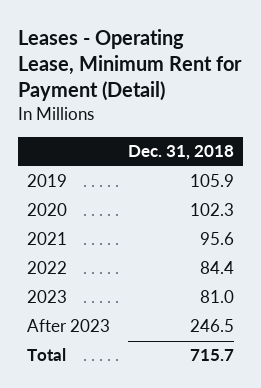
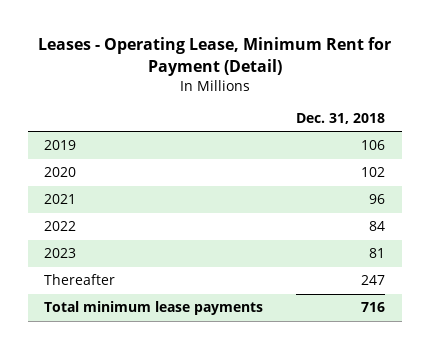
- 2019 | 105.9
- 2020 | 102.3
- 2021 | 95.6
- 2022 | 84.4
- 2023 | 81.0
- After 2023 | 246.5
- Total | 715.7
+ 2019 | 106
+ 2020 | 102
+ 2021 | 96
+ 2022 | 84
+ 2023 | 81
+ Thereafter | 247
+ Total minimum lease payments | 716

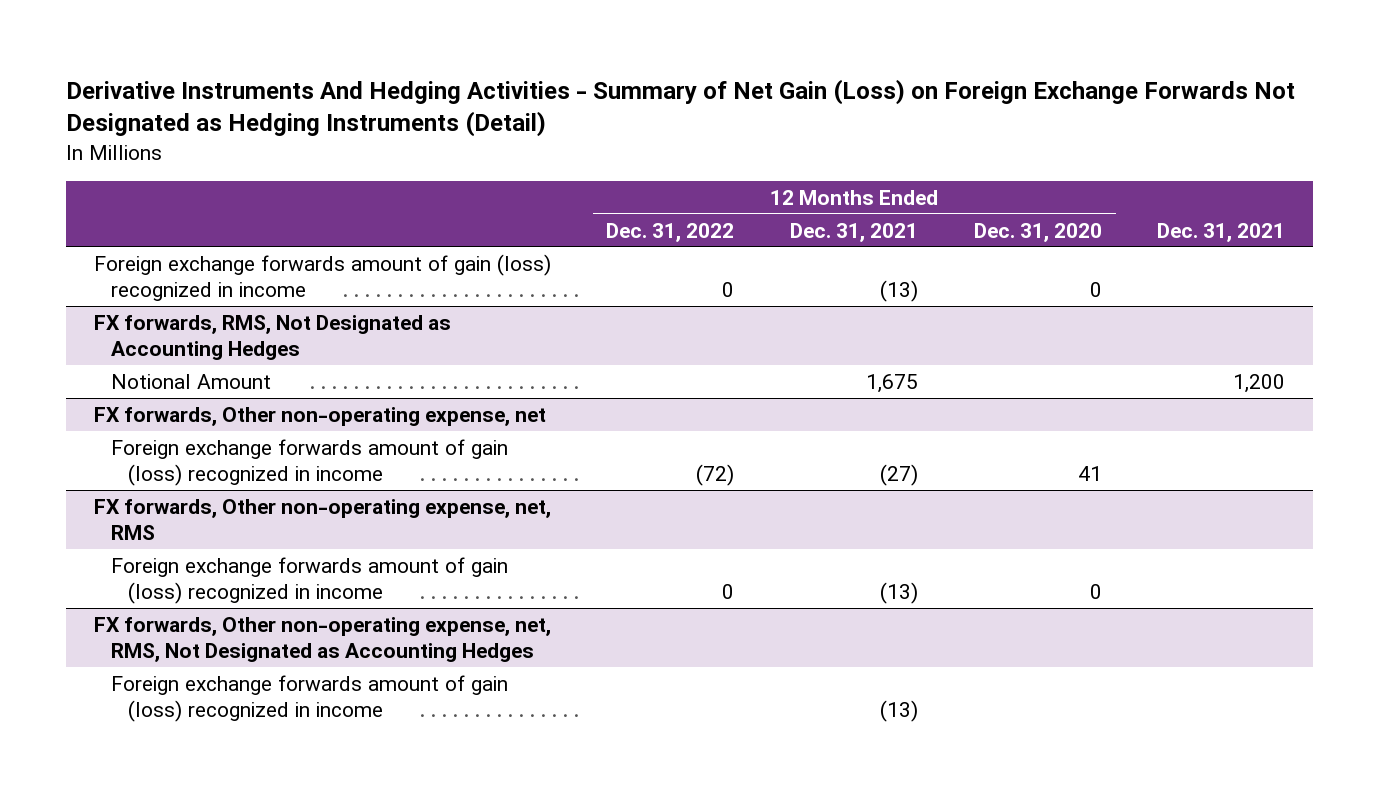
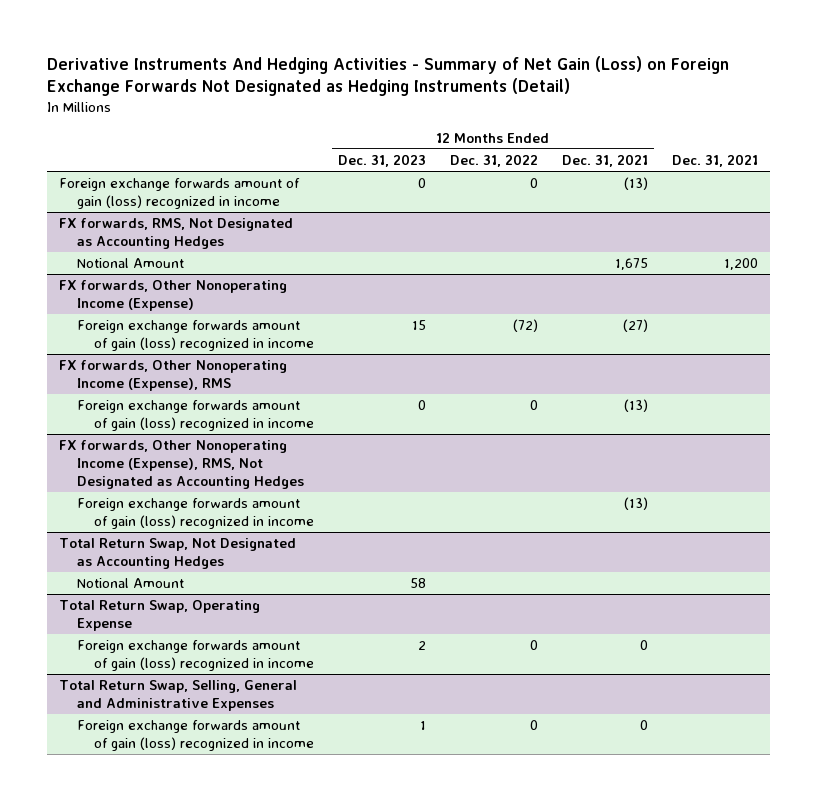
- | 12 Months Ended Dec. 31, 2022 | 12 Months Ended Dec. 31, 2021 | 12 Months Ended Dec. 31, 2020 | Dec. 31, 2021
+ | 12 Months Ended Dec. 31, 2023 | 12 Months Ended Dec. 31, 2022 | 12 Months Ended Dec. 31, 2021 | Dec. 31, 2021
- FX forwards, Other non-operating expense, net
+ FX forwards, Other Nonoperating Income (Expense)
- FX forwards, Other non-operating expense, net, RMS
+ FX forwards, Other Nonoperating Income (Expense), RMS
- FX forwards, Other non-operating expense, net, RMS, Not Designated as Accounting Hedges
+ FX forwards, Other Nonoperating Income (Expense), RMS, Not Designated as Accounting Hedges
+ Total Return Swap, Not Designated as Accounting Hedges
+ Notional Amount | 58 | | |
+ Total Return Swap, Operating Expense
+ Foreign exchange forwards amount of gain (loss) recognized in income | 2 | 0 | 0 |
+ Total Return Swap, Selling, General and Administrative Expenses
+ Foreign exchange forwards amount of gain (loss) recognized in income | 1 | 0 | 0 |

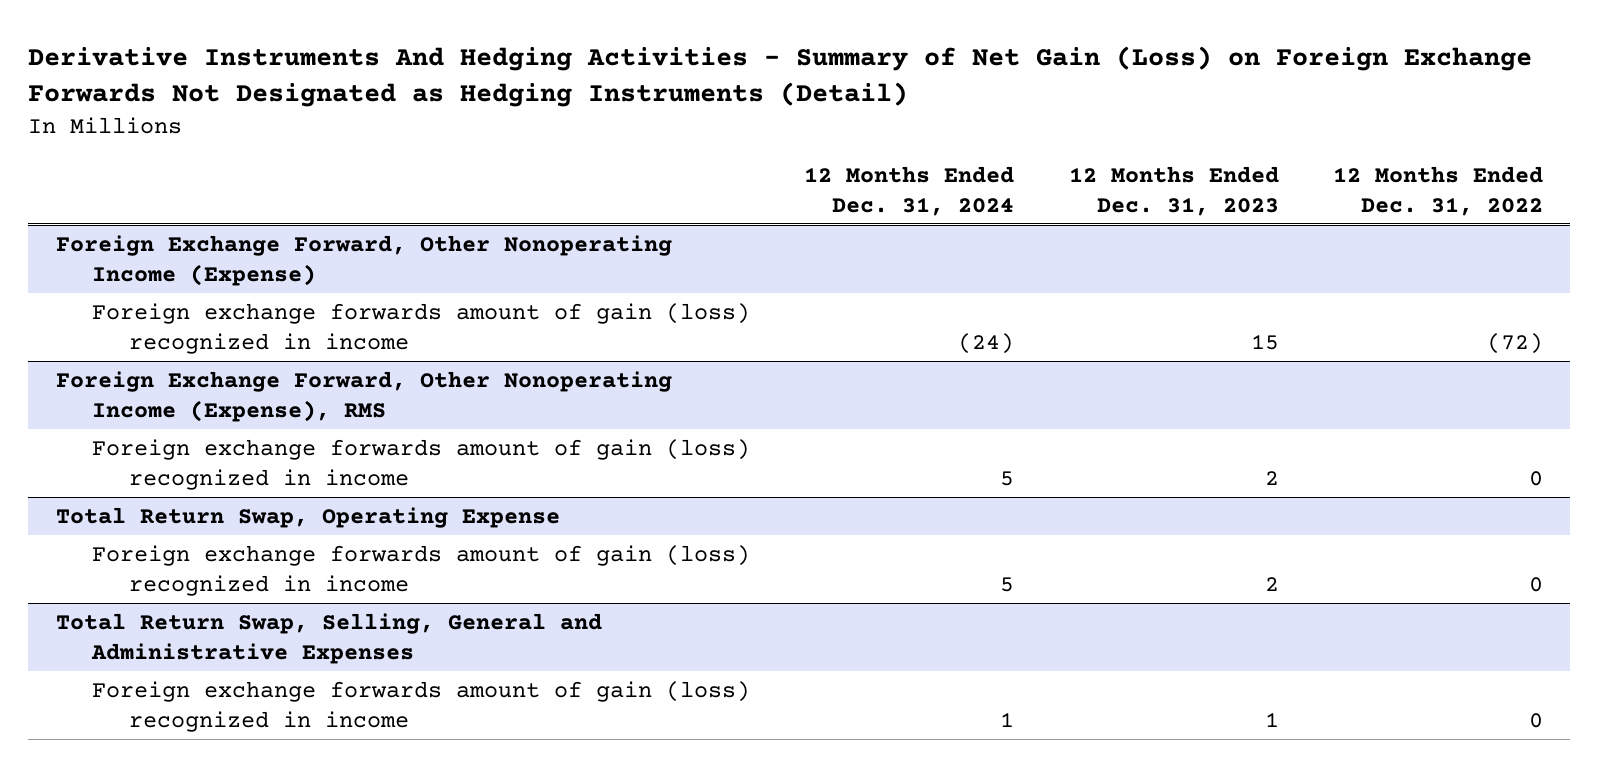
- | 12 Months Ended Dec. 31, 2023 | 12 Months Ended Dec. 31, 2022 | 12 Months Ended Dec. 31, 2021 | Dec. 31, 2021
+ | 12 Months Ended Dec. 31, 2024 | 12 Months Ended Dec. 31, 2023 | 12 Months Ended Dec. 31, 2022
- Foreign exchange forwards amount of gain (loss) recognized in income | 0 | 0 | (13) |
- FX forwards, RMS, Not Designated as Accounting Hedges
- Notional Amount | | | 1,675 | 1,200
- FX forwards, Other Nonoperating Income (Expense)
+ Foreign Exchange Forward, Other Nonoperating Income (Expense)
- FX forwards, Other Nonoperating Income (Expense), RMS
- Foreign exchange forwards amount of gain (loss) recognized in income | 0 | 0 | (13) |
- FX forwards, Other Nonoperating Income (Expense), RMS, Not Designated as Accounting Hedges
- Foreign exchange forwards amount of gain (loss) recognized in income | | | (13) |
- Total Return Swap, Not Designated as Accounting Hedges
- Notional Amount | 58 | | |
+ Foreign Exchange Forward, Other Nonoperating Income (Expense), RMS
+ Foreign exchange forwards amount of gain (loss) recognized in income | 5 | 2 | 0

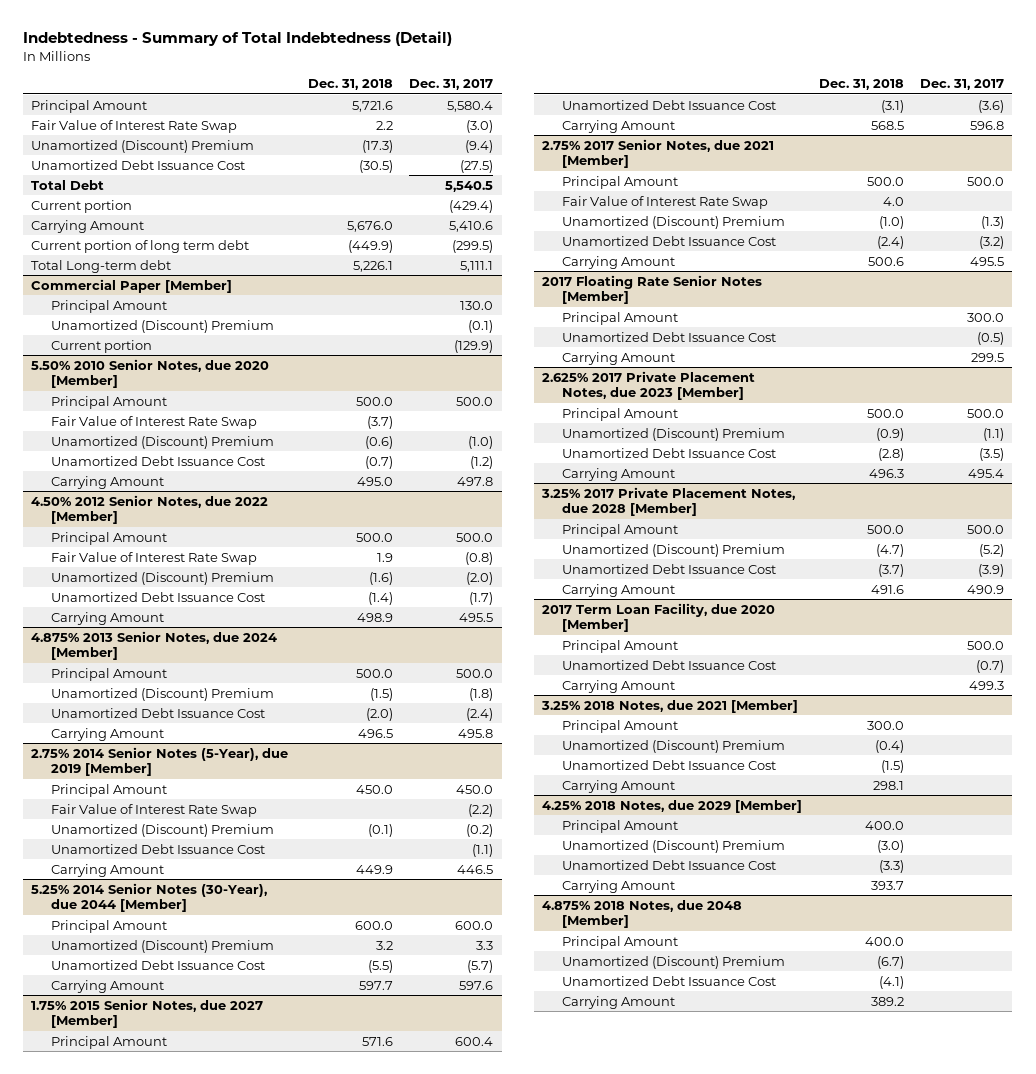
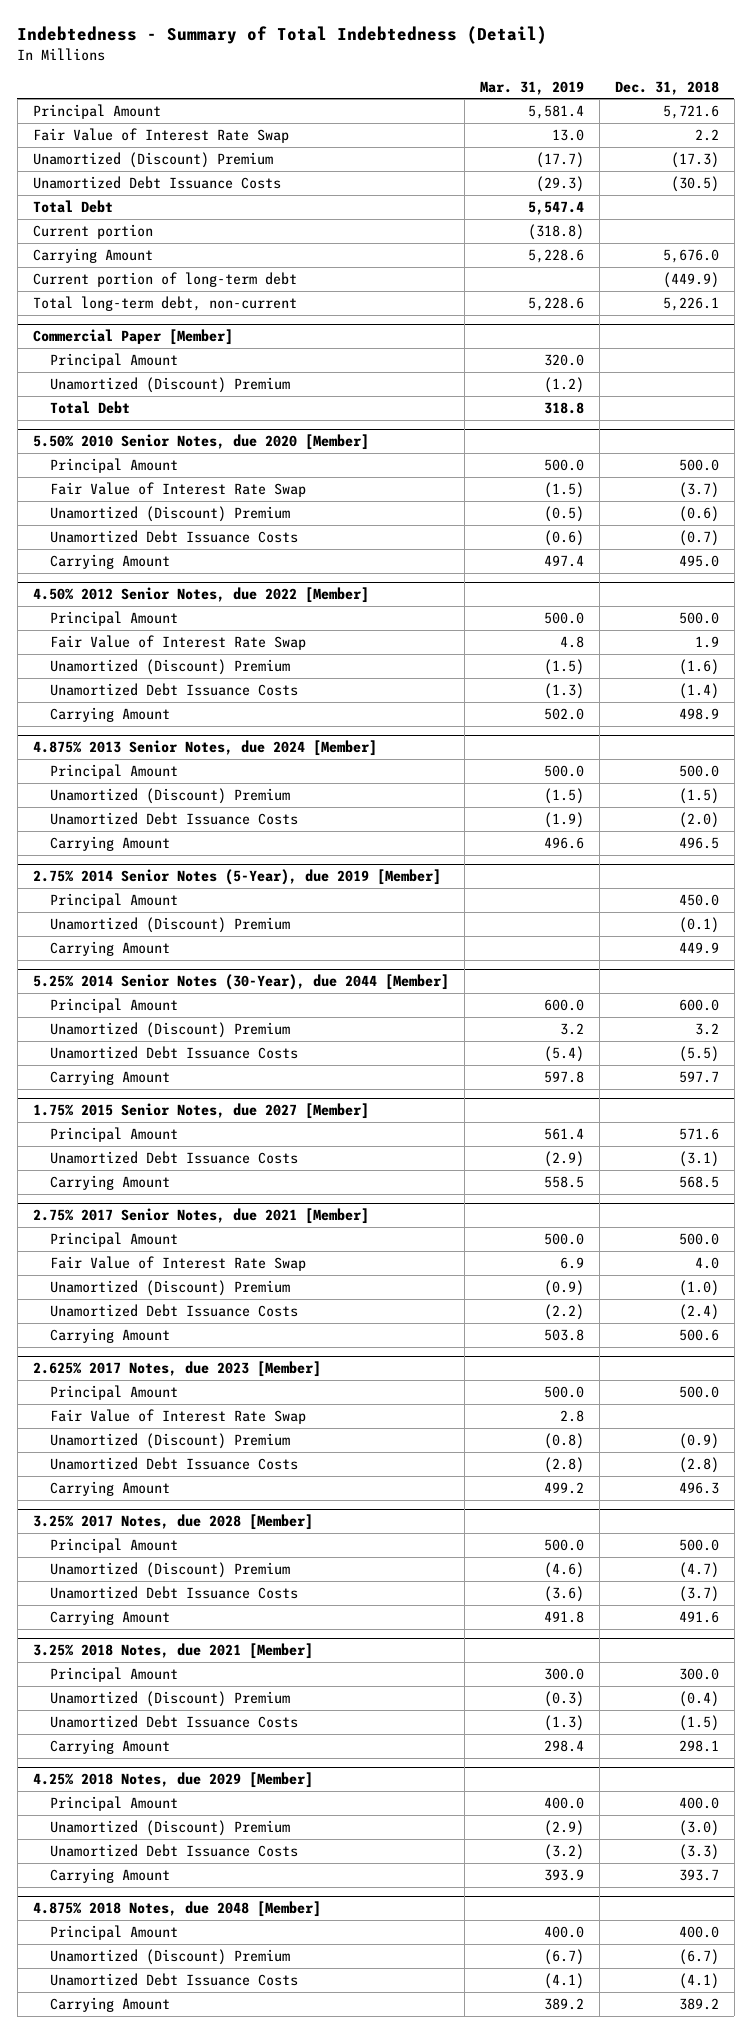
- | Dec. 31, 2018 | Dec. 31, 2017
+ | Mar. 31, 2019 | Dec. 31, 2018
- Unamortized Debt Issuance Cost | (30.5) | (27.5)
+ Unamortized Debt Issuance Costs | (29.3) | (30.5)
- Current portion of long term debt | (449.9) | (299.5)
- Total Long-term debt | 5,226.1 | 5,111.1
+ Current portion of long-term debt | | (449.9)
+ Total long-term debt, non-current | 5,228.6 | 5,226.1
@ Commercial Paper [Member]
- Current portion | | (129.9)
+ Total Debt | 318.8 |
@ 5.50% 2010 Senior Notes, due 2020 [Member]
- Unamortized Debt Issuance Cost | (0.7) | (1.2)
+ Unamortized Debt Issuance Costs | (0.6) | (0.7)
@ 4.50% 2012 Senior Notes, due 2022 [Member]
- Unamortized Debt Issuance Cost | (1.4) | (1.7)
+ Unamortized Debt Issuance Costs | (1.3) | (1.4)
@ 4.875% 2013 Senior Notes, due 2024 [Member]
- Unamortized Debt Issuance Cost | (2.0) | (2.4)
+ Unamortized Debt Issuance Costs | (1.9) | (2.0)
@ 2.75% 2014 Senior Notes (5-Year), due 2019 [Member]
- Fair Value of Interest Rate Swap | | (2.2)
- Unamortized Debt Issuance Cost | | (1.1)
@ 5.25% 2014 Senior Notes (30-Year), due 2044 [Member]
- Unamortized Debt Issuance Cost | (5.5) | (5.7)
+ Unamortized Debt Issuance Costs | (5.4) | (5.5)
@ 1.75% 2015 Senior Notes, due 2027 [Member]
- Unamortized Debt Issuance Cost | (3.1) | (3.6)
+ Unamortized Debt Issuance Costs | (2.9) | (3.1)
@ 2.75% 2017 Senior Notes, due 2021 [Member]
- Unamortized Debt Issuance Cost | (2.4) | (3.2)
+ Unamortized Debt Issuance Costs | (2.2) | (2.4)
- 2017 Floating Rate Senior Notes [Member]
- Principal Amount | | 300.0
- Unamortized Debt Issuance Cost | | (0.5)
- Carrying Amount | | 299.5
- 2.625% 2017 Private Placement Notes, due 2023 [Member]
+ 2.625% 2017 Notes, due 2023 [Member]
+ Fair Value of Interest Rate Swap | 2.8 |
- Unamortized Debt Issuance Cost | (2.8) | (3.5)
+ Unamortized Debt Issuance Costs | (2.8) | (2.8)
- 3.25% 2017 Private Placement Notes, due 2028 [Member]
+ 3.25% 2017 Notes, due 2028 [Member]
- Unamortized Debt Issuance Cost | (3.7) | (3.9)
+ Unamortized Debt Issuance Costs | (3.6) | (3.7)
- 2017 Term Loan Facility, due 2020 [Member]
- Principal Amount | | 500.0
- Unamortized Debt Issuance Cost | | (0.7)
- Carrying Amount | | 499.3
@ 3.25% 2018 Notes, due 2021 [Member]
- Unamortized Debt Issuance Cost | (1.5) |
+ Unamortized Debt Issuance Costs | (1.3) | (1.5)
@ 4.25% 2018 Notes, due 2029 [Member]
- Unamortized Debt Issuance Cost | (3.3) |
+ Unamortized Debt Issuance Costs | (3.2) | (3.3)
@ 4.875% 2018 Notes, due 2048 [Member]
- Unamortized Debt Issuance Cost | (4.1) |
+ Unamortized Debt Issuance Costs | (4.1) | (4.1)

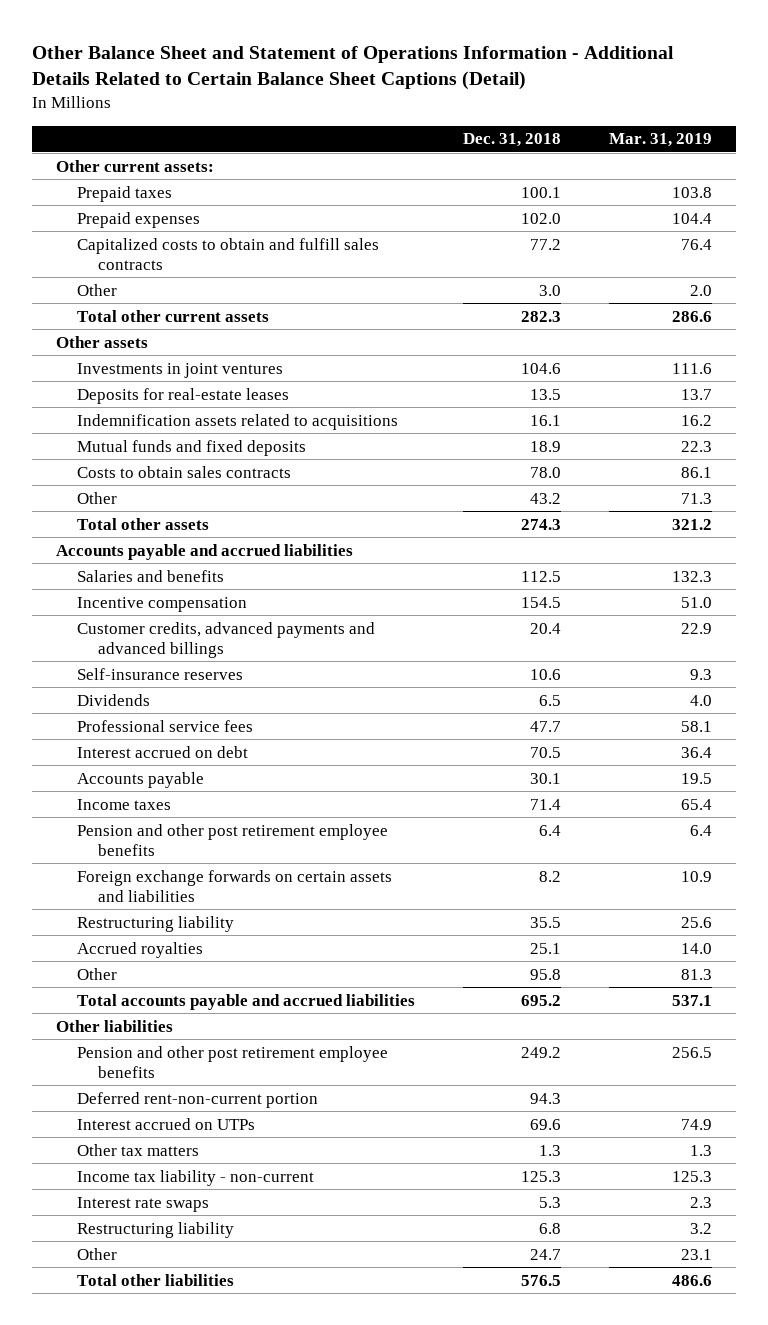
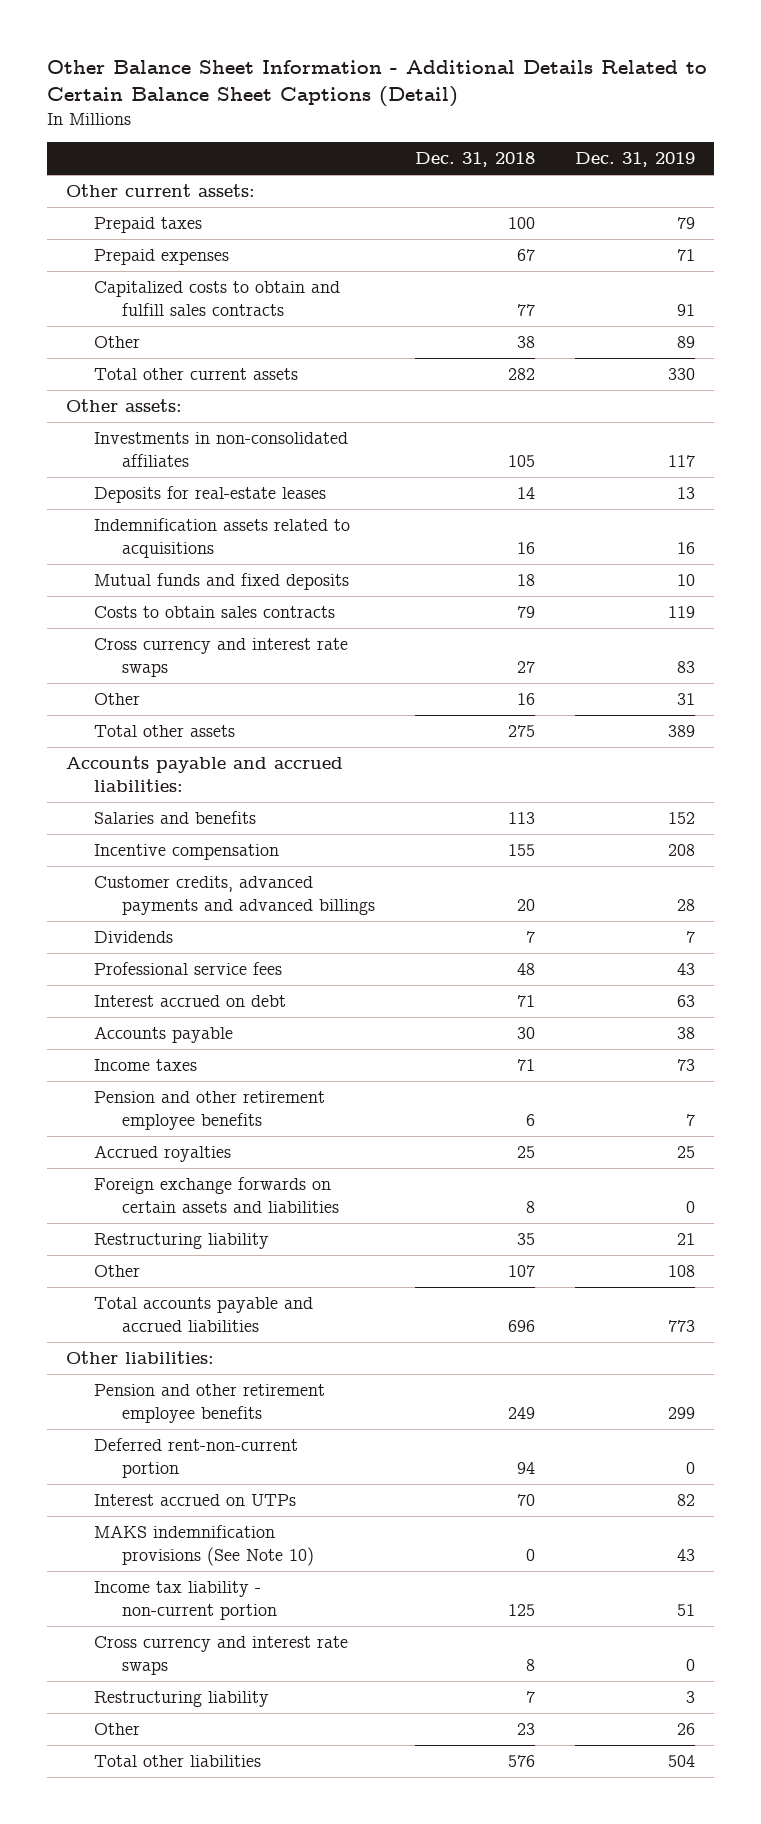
- Other Balance Sheet and Statement of Operations Information - Additional Details Related to Certain Balance Sheet Captions (Detail)
+ Other Balance Sheet Information - Additional Details Related to Certain Balance Sheet Captions (Detail)
- | Dec. 31, 2018 | Mar. 31, 2019
+ | Dec. 31, 2018 | Dec. 31, 2019
- Prepaid taxes | 100.1 | 103.8
- Prepaid expenses | 102.0 | 104.4
- Capitalized costs to obtain and fulfill sales contracts | 77.2 | 76.4
- Other | 3.0 | 2.0
- Total other current assets | 282.3 | 286.6
- Other assets
- Investments in joint ventures | 104.6 | 111.6
- Deposits for real-estate leases | 13.5 | 13.7
- Indemnification assets related to acquisitions | 16.1 | 16.2
- Mutual funds and fixed deposits | 18.9 | 22.3
- Costs to obtain sales contracts | 78.0 | 86.1
- Other | 43.2 | 71.3
- Total other assets | 274.3 | 321.2
- Accounts payable and accrued liabilities
- Salaries and benefits | 112.5 | 132.3
- Incentive compensation | 154.5 | 51.0
- Customer credits, advanced payments and advanced billings | 20.4 | 22.9
- Self-insurance reserves | 10.6 | 9.3
- Dividends | 6.5 | 4.0
- Professional service fees | 47.7 | 58.1
- Interest accrued on debt | 70.5 | 36.4
- Accounts payable | 30.1 | 19.5
- Income taxes | 71.4 | 65.4
- Pension and other post retirement employee benefits | 6.4 | 6.4
- Foreign exchange forwards on certain assets and liabilities | 8.2 | 10.9
- Restructuring liability | 35.5 | 25.6
- Accrued royalties | 25.1 | 14.0
- Other | 95.8 | 81.3
- Total accounts payable and accrued liabilities | 695.2 | 537.1
- Other liabilities
- Pension and other post retirement employee benefits | 249.2 | 256.5
- Deferred rent-non-current portion | 94.3 |
- Interest accrued on UTPs | 69.6 | 74.9
- Other tax matters | 1.3 | 1.3
- Income tax liability - non-current | 125.3 | 125.3
- Interest rate swaps | 5.3 | 2.3
- Restructuring liability | 6.8 | 3.2
- Other | 24.7 | 23.1
- Total other liabilities | 576.5 | 486.6
+ Prepaid taxes | 100 | 79
+ Prepaid expenses | 67 | 71
+ Capitalized costs to obtain and fulfill sales contracts | 77 | 91
+ Other | 38 | 89
+ Total other current assets | 282 | 330
+ Other assets:
+ Investments in non-consolidated affiliates | 105 | 117
+ Deposits for real-estate leases | 14 | 13
+ Indemnification assets related to acquisitions | 16 | 16
+ Mutual funds and fixed deposits | 18 | 10
+ Costs to obtain sales contracts | 79 | 119
+ Cross currency and interest rate swaps | 27 | 83
+ Other | 16 | 31
+ Total other assets | 275 | 389
+ Accounts payable and accrued liabilities:
+ Salaries and benefits | 113 | 152
+ Incentive compensation | 155 | 208
+ Customer credits, advanced payments and advanced billings | 20 | 28
+ Dividends | 7 | 7
+ Professional service fees | 48 | 43
+ Interest accrued on debt | 71 | 63
+ Accounts payable | 30 | 38
+ Income taxes | 71 | 73
+ Pension and other retirement employee benefits | 6 | 7
+ Accrued royalties | 25 | 25
+ Foreign exchange forwards on certain assets and liabilities | 8 | 0
+ Restructuring liability | 35 | 21
+ Other | 107 | 108
+ Total accounts payable and accrued liabilities | 696 | 773
+ Other liabilities:
+ Pension and other retirement employee benefits | 249 | 299
+ Deferred rent-non-current portion | 94 | 0
+ Interest accrued on UTPs | 70 | 82
+ MAKS indemnification provisions (See Note 10) | 0 | 43
+ Income tax liability - non-current portion | 125 | 51
+ Cross currency and interest rate swaps | 8 | 0
+ Restructuring liability | 7 | 3
+ Other | 23 | 26
+ Total other liabilities | 576 | 504

